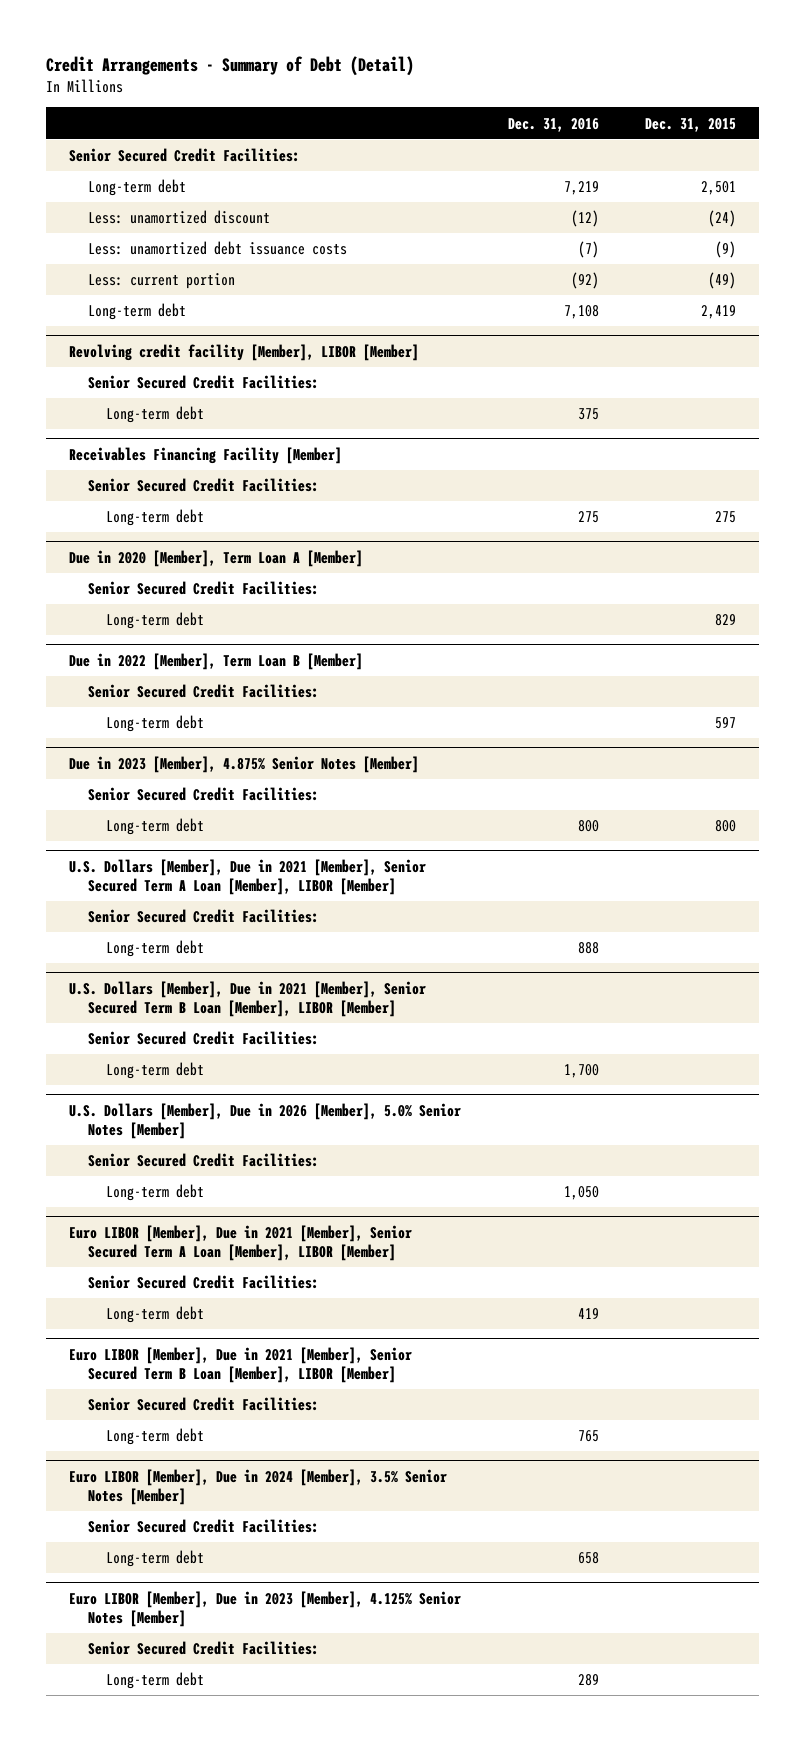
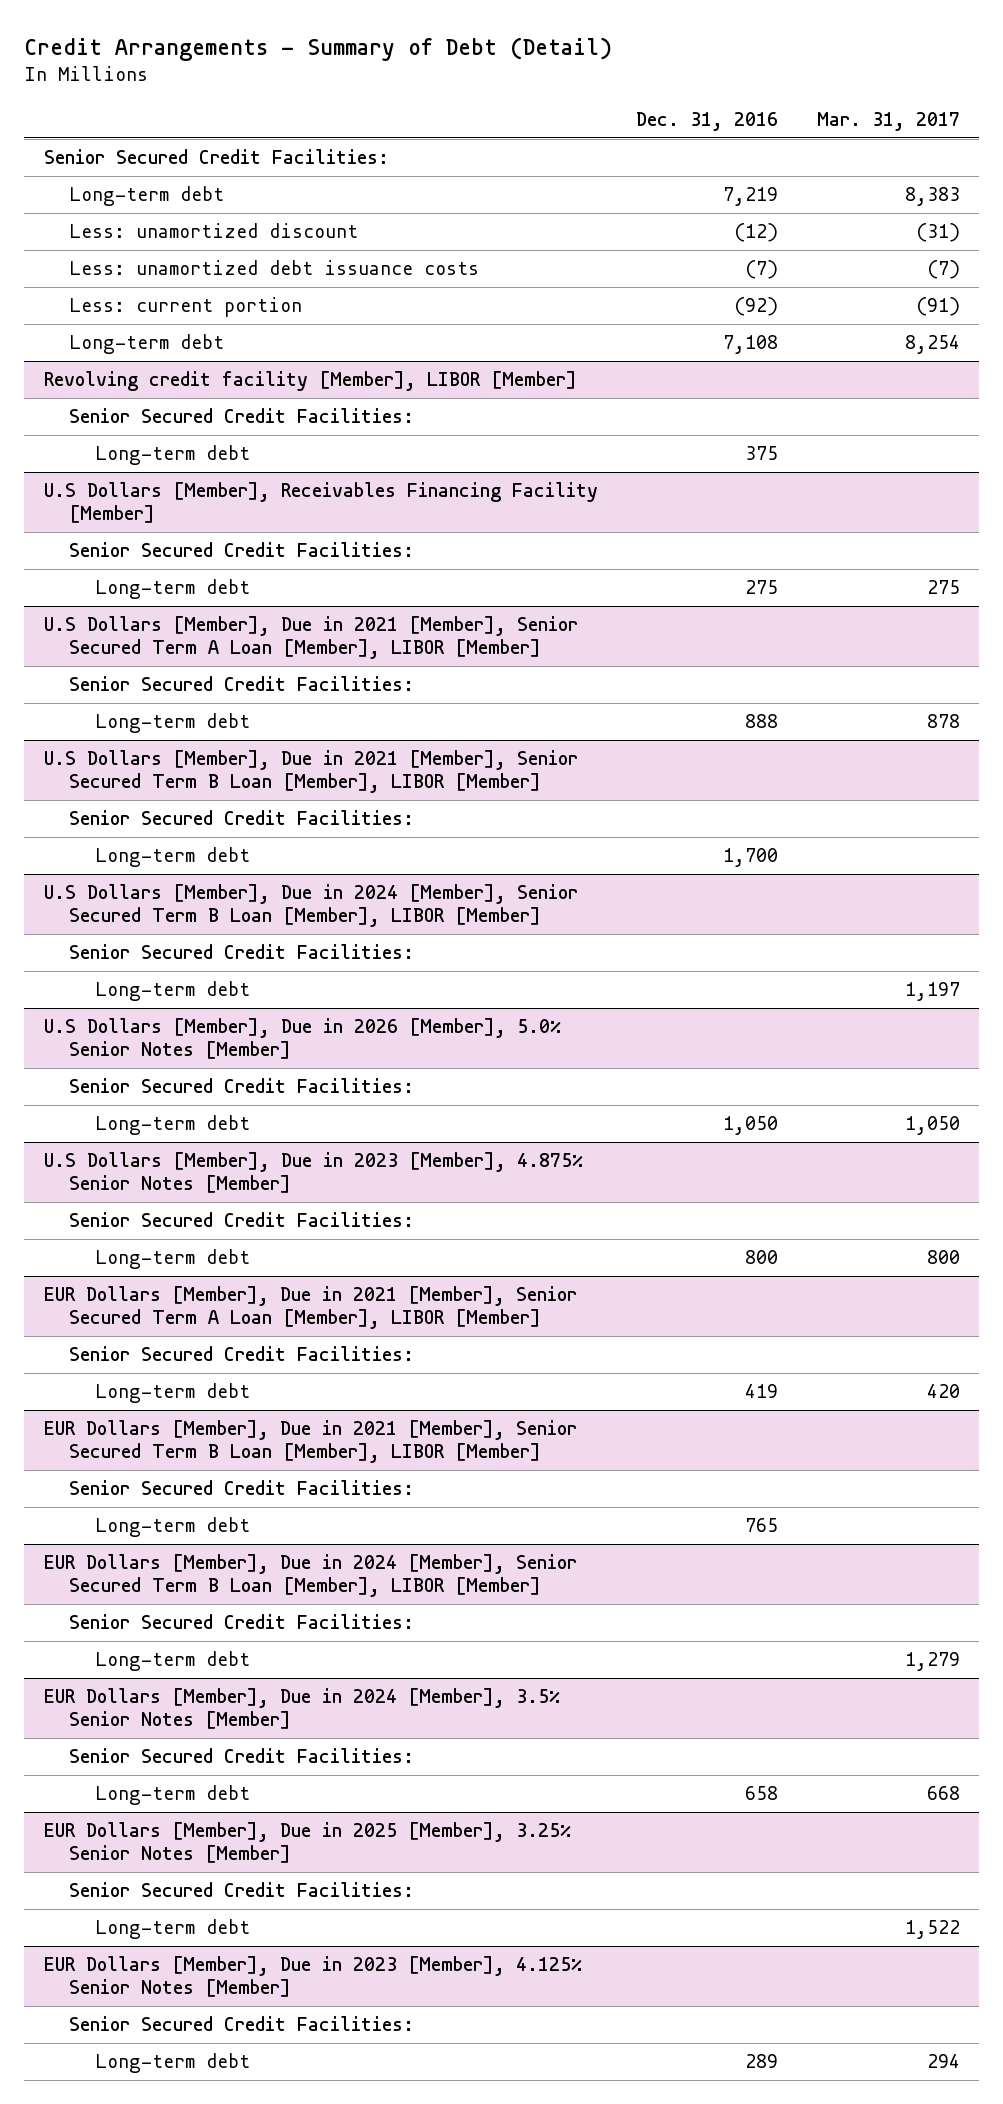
- | Dec. 31, 2016 | Dec. 31, 2015
+ | Dec. 31, 2016 | Mar. 31, 2017
- Receivables Financing Facility [Member]
+ U.S Dollars [Member], Receivables Financing Facility [Member]
- Due in 2020 [Member], Term Loan A [Member]
- Senior Secured Credit Facilities:
- Long-term debt | | 829
- Due in 2022 [Member], Term Loan B [Member]
- Senior Secured Credit Facilities:
- Long-term debt | | 597
- Due in 2023 [Member], 4.875% Senior Notes [Member]
- Senior Secured Credit Facilities:
- Long-term debt | 800 | 800
- U.S. Dollars [Member], Due in 2021 [Member], Senior Secured Term A Loan [Member], LIBOR [Member]
+ U.S Dollars [Member], Due in 2021 [Member], Senior Secured Term A Loan [Member], LIBOR [Member]
- U.S. Dollars [Member], Due in 2021 [Member], Senior Secured Term B Loan [Member], LIBOR [Member]
+ U.S Dollars [Member], Due in 2021 [Member], Senior Secured Term B Loan [Member], LIBOR [Member]
- U.S. Dollars [Member], Due in 2026 [Member], 5.0% Senior Notes [Member]
+ U.S Dollars [Member], Due in 2024 [Member], Senior Secured Term B Loan [Member], LIBOR [Member]
+ Long-term debt | | 1,197
+ U.S Dollars [Member], Due in 2026 [Member], 5.0% Senior Notes [Member]
+ Senior Secured Credit Facilities:
- Euro LIBOR [Member], Due in 2021 [Member], Senior Secured Term A Loan [Member], LIBOR [Member]
+ U.S Dollars [Member], Due in 2023 [Member], 4.875% Senior Notes [Member]
+ Long-term debt | 800 | 800
+ EUR Dollars [Member], Due in 2021 [Member], Senior Secured Term A Loan [Member], LIBOR [Member]
+ Senior Secured Credit Facilities:
- Euro LIBOR [Member], Due in 2021 [Member], Senior Secured Term B Loan [Member], LIBOR [Member]
+ EUR Dollars [Member], Due in 2021 [Member], Senior Secured Term B Loan [Member], LIBOR [Member]
- Euro LIBOR [Member], Due in 2024 [Member], 3.5% Senior Notes [Member]
+ EUR Dollars [Member], Due in 2024 [Member], Senior Secured Term B Loan [Member], LIBOR [Member]
+ Long-term debt | | 1,279
+ EUR Dollars [Member], Due in 2024 [Member], 3.5% Senior Notes [Member]
+ Senior Secured Credit Facilities:
- Euro LIBOR [Member], Due in 2023 [Member], 4.125% Senior Notes [Member]
+ EUR Dollars [Member], Due in 2025 [Member], 3.25% Senior Notes [Member]
+ Long-term debt | | 1,522
+ EUR Dollars [Member], Due in 2023 [Member], 4.125% Senior Notes [Member]
+ Senior Secured Credit Facilities:

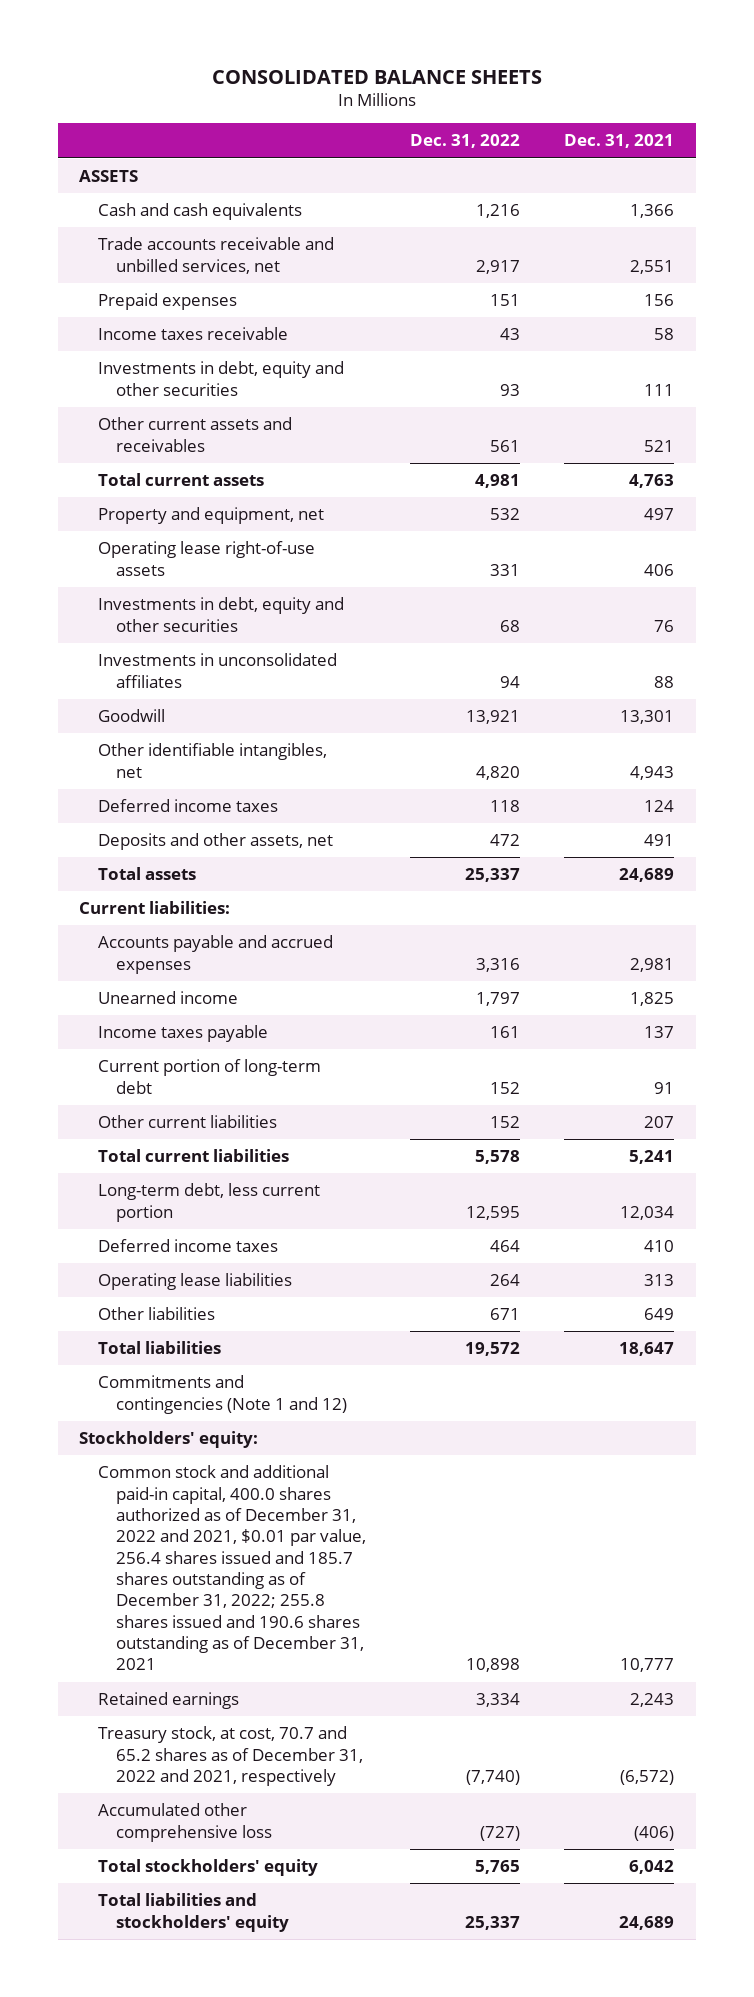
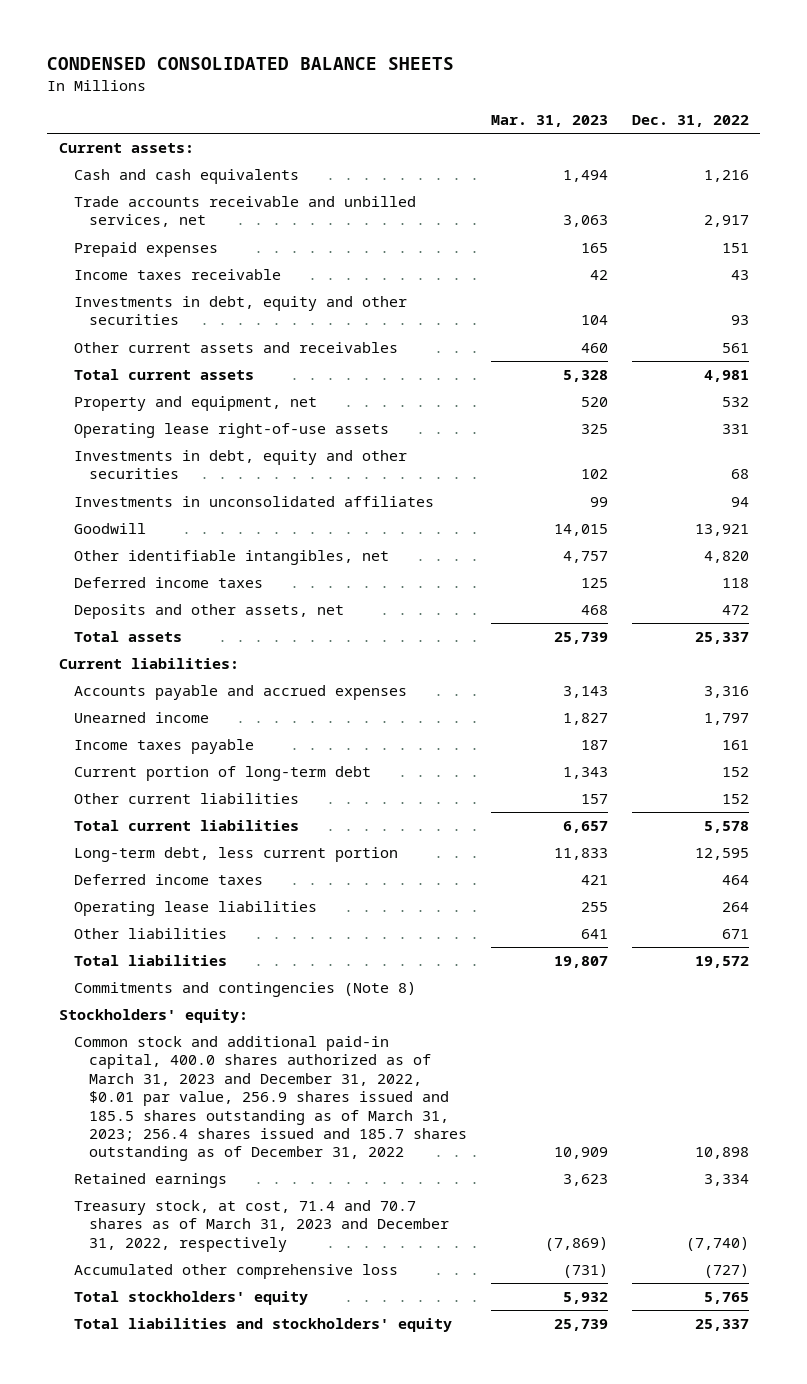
- CONSOLIDATED BALANCE SHEETS
+ CONDENSED CONSOLIDATED BALANCE SHEETS
- | Dec. 31, 2022 | Dec. 31, 2021
+ | Mar. 31, 2023 | Dec. 31, 2022
- ASSETS
+ Current assets:
- Commitments and contingencies (Note 1 and 12)
+ Commitments and contingencies (Note 8)
- Common stock and additional paid-in capital, 400.0 shares authorized as of December 31, 2022 and 2021, $0.01 par value, 256.4 shares issued and 185.7 shares outstanding as of December 31, 2022; 255.8 shares issued and 190.6 shares outstanding as of December 31, 2021 | 10,898 | 10,777
+ Common stock and additional paid-in capital, 400.0 shares authorized as of March 31, 2023 and December 31, 2022, $0.01 par value, 256.9 shares issued and 185.5 shares outstanding as of March 31, 2023; 256.4 shares issued and 185.7 shares outstanding as of December 31, 2022 | 10,909 | 10,898
- Treasury stock, at cost, 70.7 and 65.2 shares as of December 31, 2022 and 2021, respectively | (7,740) | (6,572)
+ Treasury stock, at cost, 71.4 and 70.7 shares as of March 31, 2023 and December 31, 2022, respectively | (7,869) | (7,740)

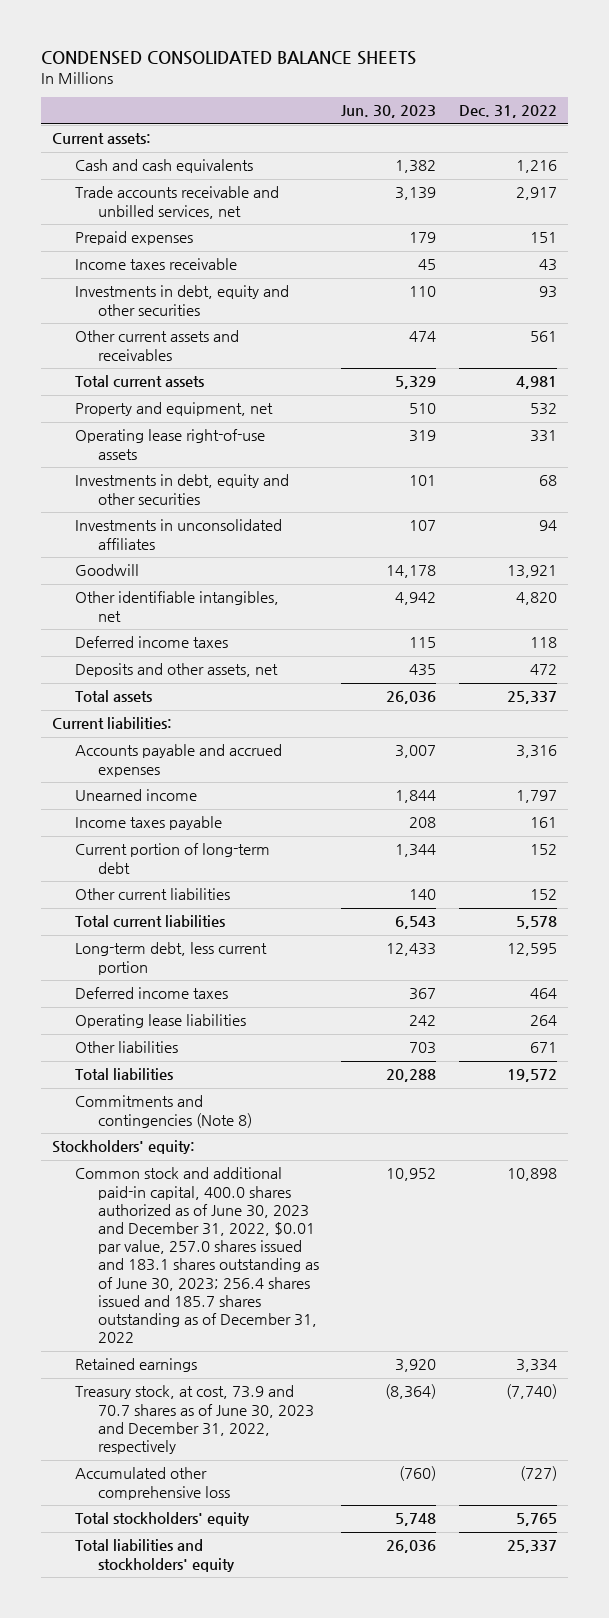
- | Mar. 31, 2023 | Dec. 31, 2022
+ | Jun. 30, 2023 | Dec. 31, 2022
- Common stock and additional paid-in capital, 400.0 shares authorized as of March 31, 2023 and December 31, 2022, $0.01 par value, 256.9 shares issued and 185.5 shares outstanding as of March 31, 2023; 256.4 shares issued and 185.7 shares outstanding as of December 31, 2022 | 10,909 | 10,898
+ Common stock and additional paid-in capital, 400.0 shares authorized as of June 30, 2023 and December 31, 2022, $0.01 par value, 257.0 shares issued and 183.1 shares outstanding as of June 30, 2023; 256.4 shares issued and 185.7 shares outstanding as of December 31, 2022 | 10,952 | 10,898
- Treasury stock, at cost, 71.4 and 70.7 shares as of March 31, 2023 and December 31, 2022, respectively | (7,869) | (7,740)
+ Treasury stock, at cost, 73.9 and 70.7 shares as of June 30, 2023 and December 31, 2022, respectively | (8,364) | (7,740)

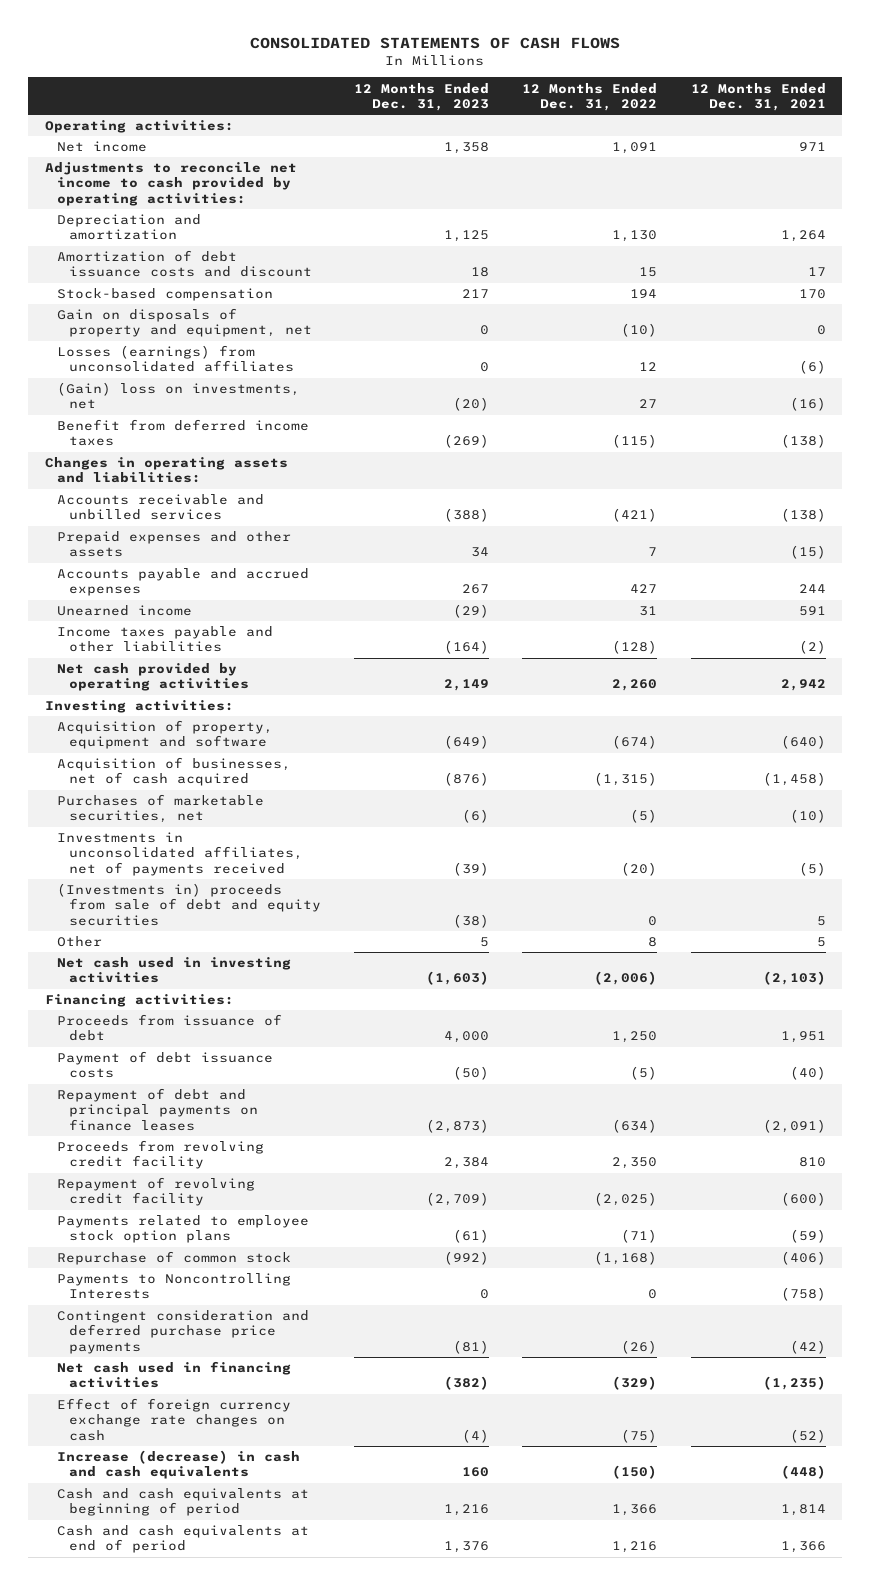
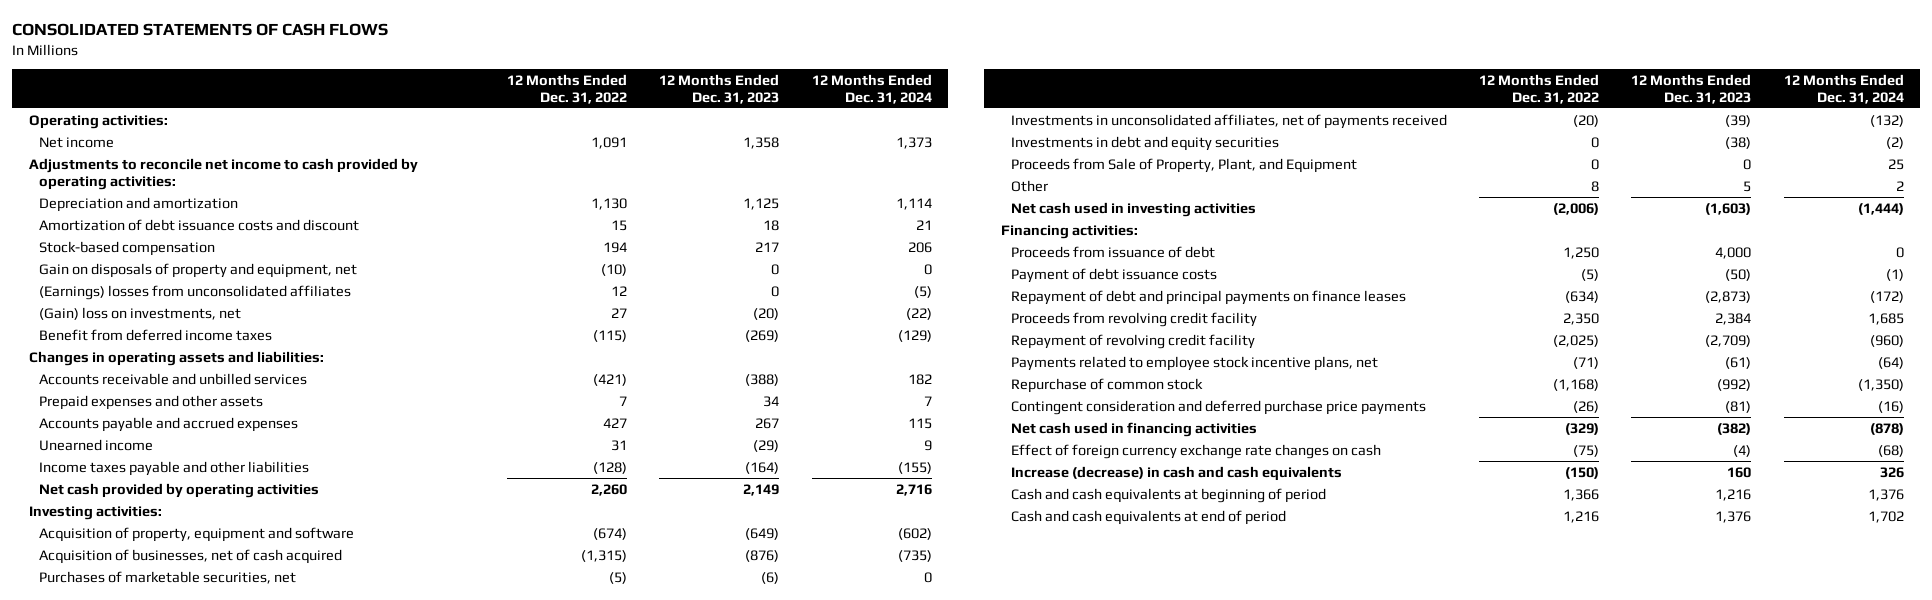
- | 12 Months Ended Dec. 31, 2023 | 12 Months Ended Dec. 31, 2022 | 12 Months Ended Dec. 31, 2021
+ | 12 Months Ended Dec. 31, 2022 | 12 Months Ended Dec. 31, 2023 | 12 Months Ended Dec. 31, 2024
- Losses (earnings) from unconsolidated affiliates | 0 | 12 | (6)
+ (Earnings) losses from unconsolidated affiliates | 12 | 0 | (5)
- (Investments in) proceeds from sale of debt and equity securities | (38) | 0 | 5
+ Investments in debt and equity securities | 0 | (38) | (2)
+ Proceeds from Sale of Property, Plant, and Equipment | 0 | 0 | 25
- Payments related to employee stock option plans | (61) | (71) | (59)
+ Payments related to employee stock incentive plans, net | (71) | (61) | (64)
- Payments to Noncontrolling Interests | 0 | 0 | (758)

